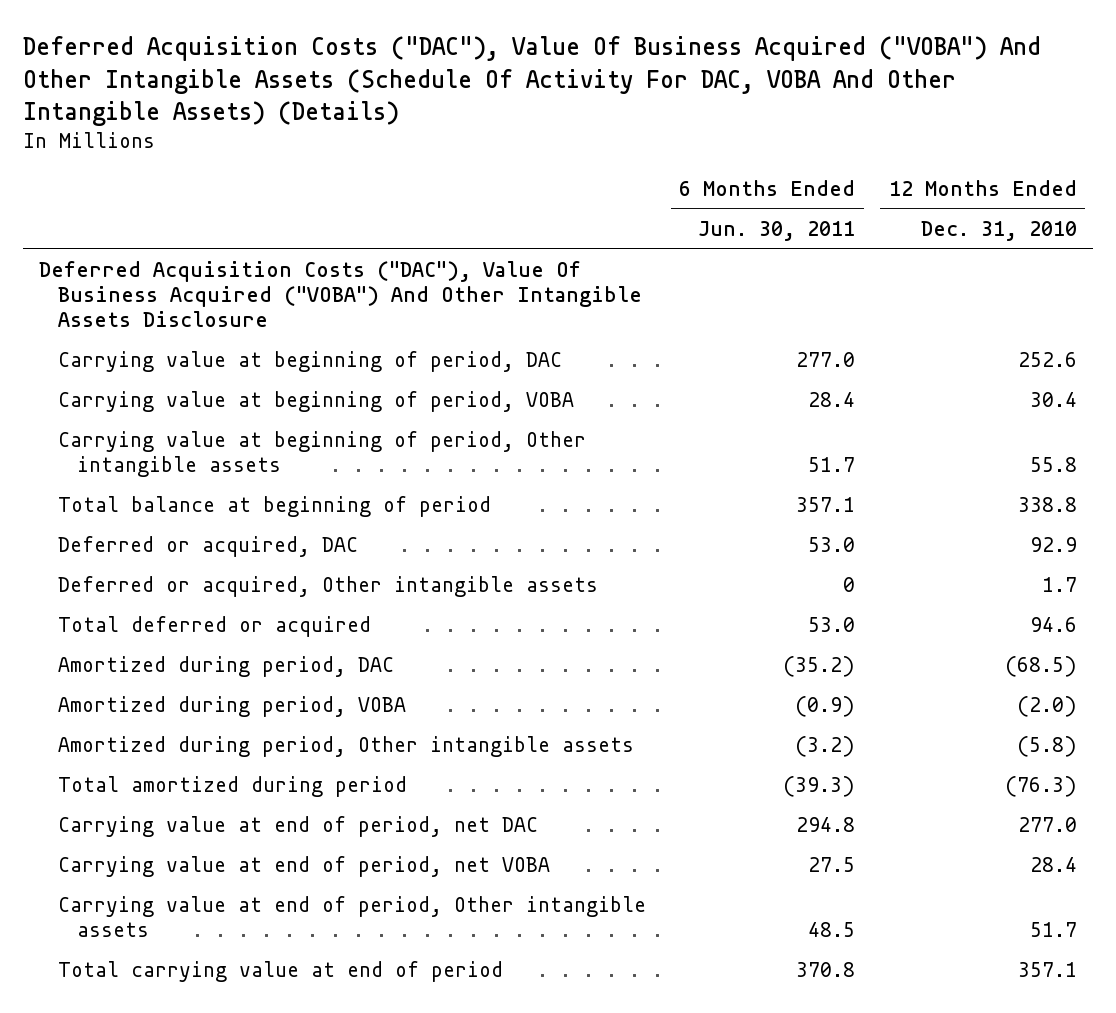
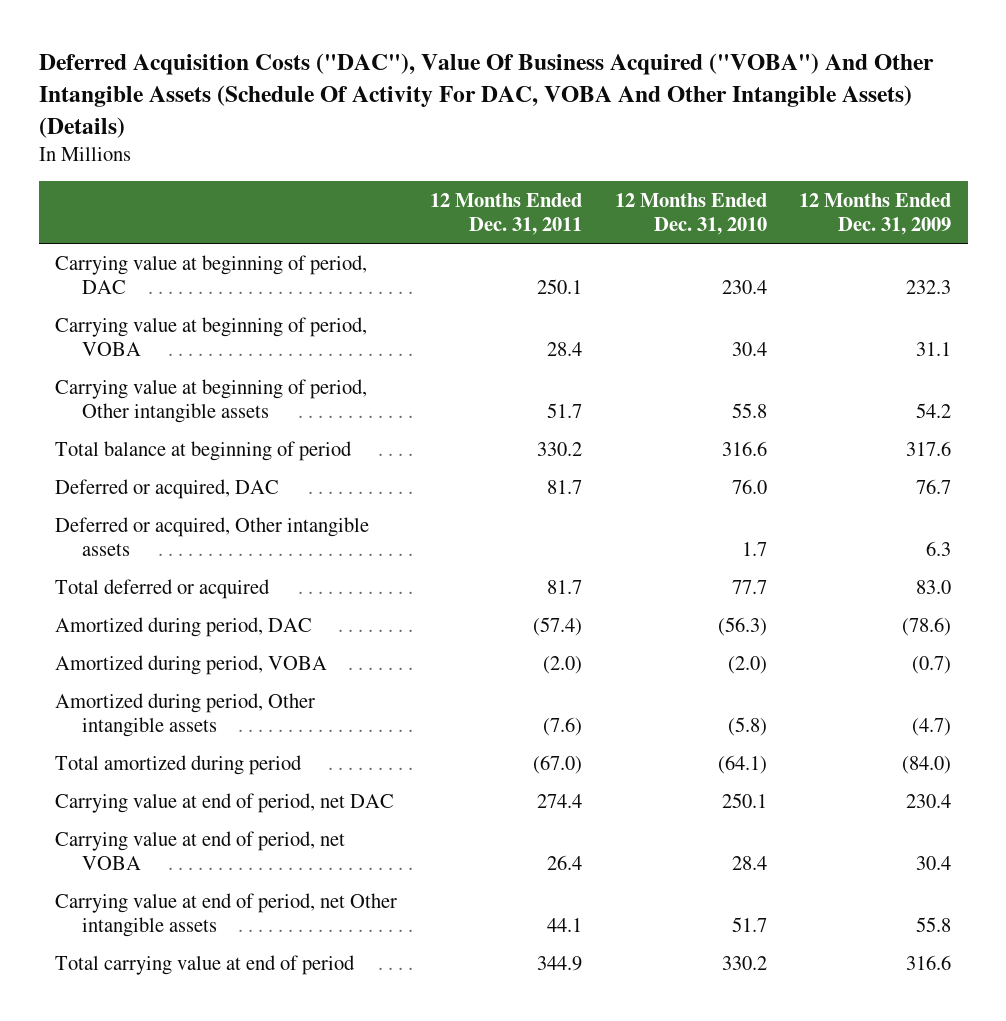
- | 6 Months Ended Jun. 30, 2011 | 12 Months Ended Dec. 31, 2010
+ | 12 Months Ended Dec. 31, 2011 | 12 Months Ended Dec. 31, 2010 | 12 Months Ended Dec. 31, 2009
- Deferred Acquisition Costs ("DAC"), Value Of Business Acquired ("VOBA") And Other Intangible Assets Disclosure
- Carrying value at beginning of period, DAC | 277.0 | 252.6
+ Carrying value at beginning of period, DAC | 250.1 | 230.4 | 232.3
- Total balance at beginning of period | 357.1 | 338.8
- Deferred or acquired, DAC | 53.0 | 92.9
+ Total balance at beginning of period | 330.2 | 316.6 | 317.6
+ Deferred or acquired, DAC | 81.7 | 76.0 | 76.7
- Total deferred or acquired | 53.0 | 94.6
- Amortized during period, DAC | (35.2) | (68.5)
+ Total deferred or acquired | 81.7 | 77.7 | 83.0
+ Amortized during period, DAC | (57.4) | (56.3) | (78.6)
- Total amortized during period | (39.3) | (76.3)
- Carrying value at end of period, net DAC | 294.8 | 277.0
+ Total amortized during period | (67.0) | (64.1) | (84.0)
+ Carrying value at end of period, net DAC | 274.4 | 250.1 | 230.4
- Carrying value at end of period, Other intangible assets | 48.5 | 51.7
- Total carrying value at end of period | 370.8 | 357.1
+ Carrying value at end of period, net Other intangible assets | 44.1 | 51.7 | 55.8
+ Total carrying value at end of period | 344.9 | 330.2 | 316.6

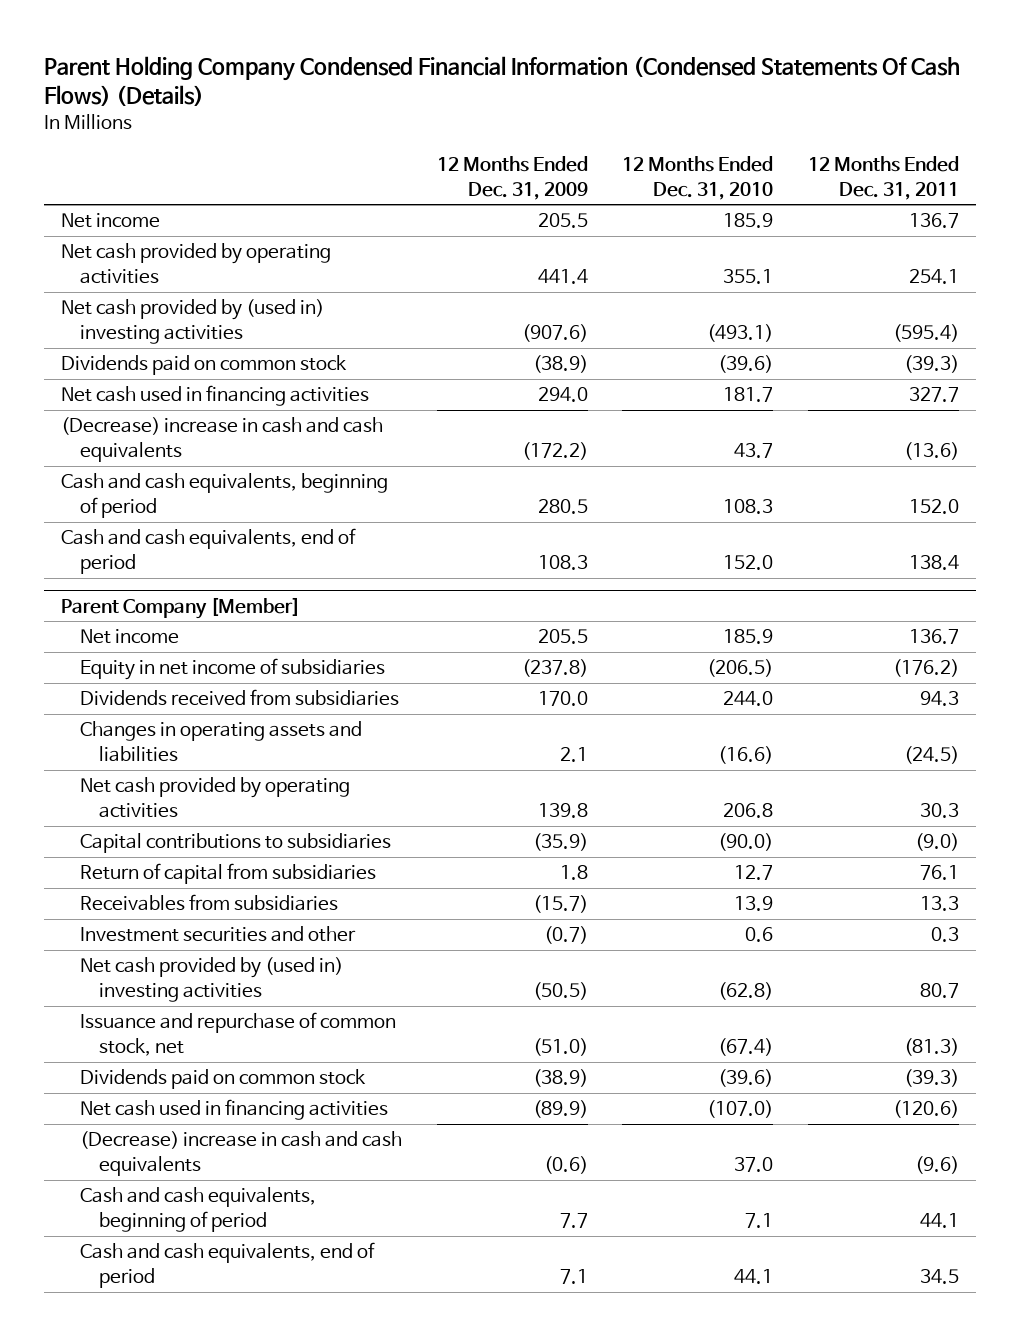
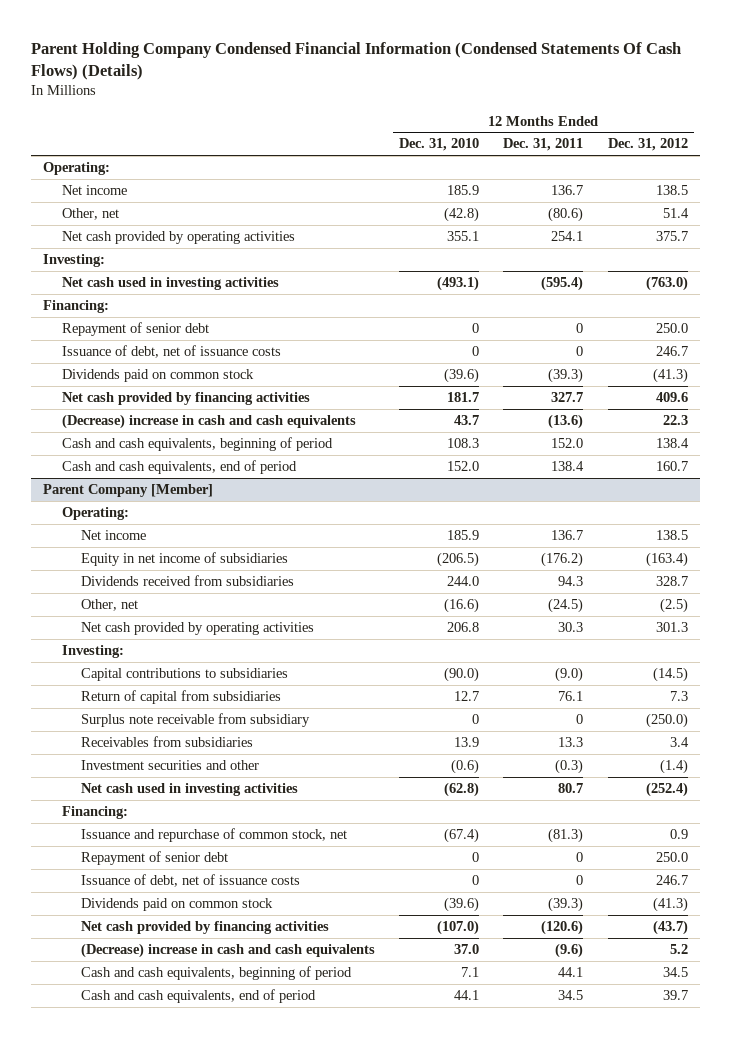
- | 12 Months Ended Dec. 31, 2009 | 12 Months Ended Dec. 31, 2010 | 12 Months Ended Dec. 31, 2011
+ | 12 Months Ended Dec. 31, 2010 | 12 Months Ended Dec. 31, 2011 | 12 Months Ended Dec. 31, 2012
+ Operating:
+ Other, net | (42.8) | (80.6) | 51.4
- Net cash provided by (used in) investing activities | (907.6) | (493.1) | (595.4)
+ Investing:
+ Net cash used in investing activities | (493.1) | (595.4) | (763.0)
+ Financing:
+ Repayment of senior debt | 0 | 0 | 250.0
+ Issuance of debt, net of issuance costs | 0 | 0 | 246.7
- Net cash used in financing activities | 294.0 | 181.7 | 327.7
+ Net cash provided by financing activities | 181.7 | 327.7 | 409.6
@ Parent Company [Member]
+ Operating:
- Changes in operating assets and liabilities | 2.1 | (16.6) | (24.5)
+ Other, net | (16.6) | (24.5) | (2.5)
+ Investing:
+ Surplus note receivable from subsidiary | 0 | 0 | (250.0)
- Investment securities and other | (0.7) | 0.6 | 0.3
- Net cash provided by (used in) investing activities | (50.5) | (62.8) | 80.7
+ Investment securities and other | (0.6) | (0.3) | (1.4)
+ Net cash used in investing activities | (62.8) | 80.7 | (252.4)
+ Financing:
+ Repayment of senior debt | 0 | 0 | 250.0
+ Issuance of debt, net of issuance costs | 0 | 0 | 246.7
- Net cash used in financing activities | (89.9) | (107.0) | (120.6)
+ Net cash provided by financing activities | (107.0) | (120.6) | (43.7)

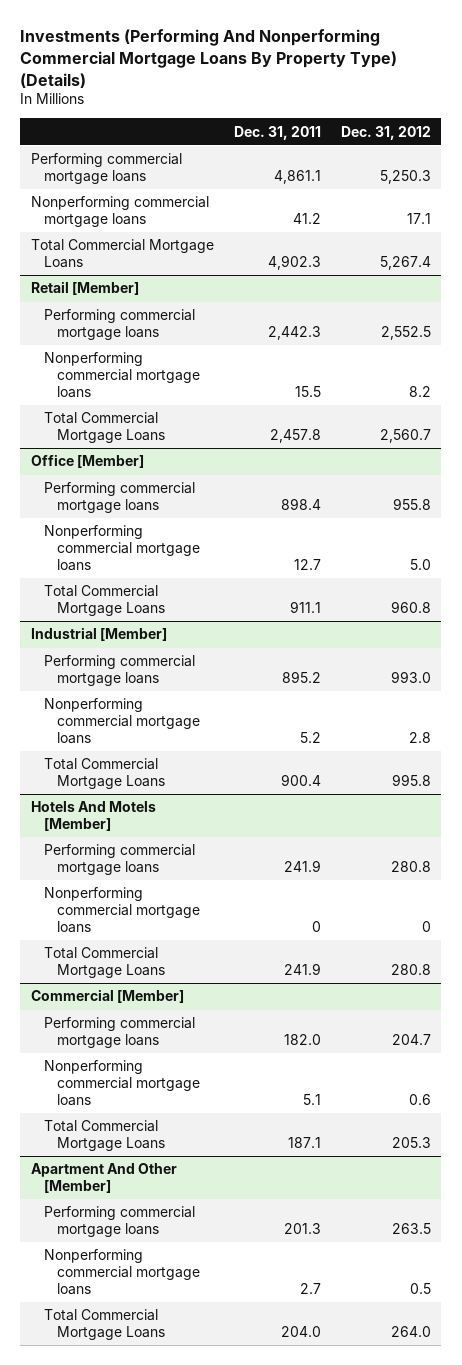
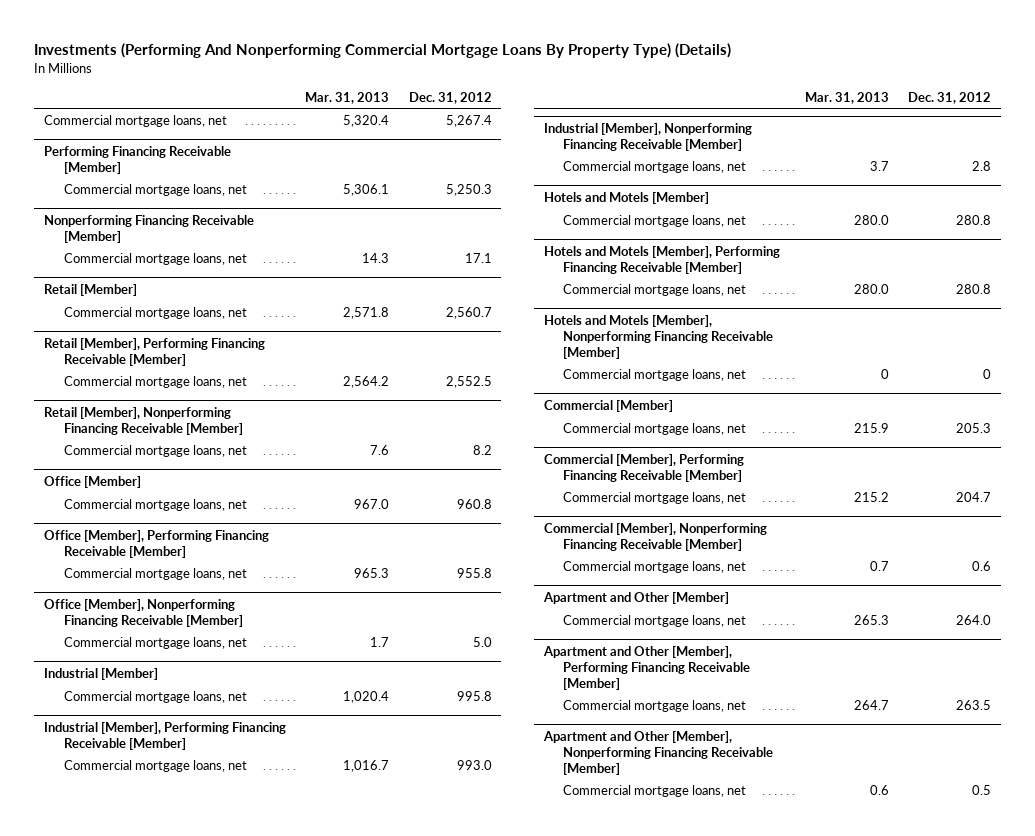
- | Dec. 31, 2011 | Dec. 31, 2012
+ | Mar. 31, 2013 | Dec. 31, 2012
- Performing commercial mortgage loans | 4,861.1 | 5,250.3
- Nonperforming commercial mortgage loans | 41.2 | 17.1
- Total Commercial Mortgage Loans | 4,902.3 | 5,267.4
+ Commercial mortgage loans, net | 5,320.4 | 5,267.4
+ Performing Financing Receivable [Member]
+ Commercial mortgage loans, net | 5,306.1 | 5,250.3
+ Nonperforming Financing Receivable [Member]
+ Commercial mortgage loans, net | 14.3 | 17.1
@ Retail [Member]
- Performing commercial mortgage loans | 2,442.3 | 2,552.5
- Nonperforming commercial mortgage loans | 15.5 | 8.2
- Total Commercial Mortgage Loans | 2,457.8 | 2,560.7
+ Commercial mortgage loans, net | 2,571.8 | 2,560.7
+ Retail [Member], Performing Financing Receivable [Member]
+ Commercial mortgage loans, net | 2,564.2 | 2,552.5
+ Retail [Member], Nonperforming Financing Receivable [Member]
+ Commercial mortgage loans, net | 7.6 | 8.2
@ Office [Member]
- Performing commercial mortgage loans | 898.4 | 955.8
- Nonperforming commercial mortgage loans | 12.7 | 5.0
- Total Commercial Mortgage Loans | 911.1 | 960.8
+ Commercial mortgage loans, net | 967.0 | 960.8
+ Office [Member], Performing Financing Receivable [Member]
+ Commercial mortgage loans, net | 965.3 | 955.8
+ Office [Member], Nonperforming Financing Receivable [Member]
+ Commercial mortgage loans, net | 1.7 | 5.0
@ Industrial [Member]
- Performing commercial mortgage loans | 895.2 | 993.0
- Nonperforming commercial mortgage loans | 5.2 | 2.8
- Total Commercial Mortgage Loans | 900.4 | 995.8
- Hotels And Motels [Member]
- Performing commercial mortgage loans | 241.9 | 280.8
- Nonperforming commercial mortgage loans | 0 | 0
- Total Commercial Mortgage Loans | 241.9 | 280.8
@ Industrial [Member]
+ Commercial mortgage loans, net | 1,020.4 | 995.8
+ Industrial [Member], Performing Financing Receivable [Member]
+ Commercial mortgage loans, net | 1,016.7 | 993.0
+ Industrial [Member], Nonperforming Financing Receivable [Member]
+ Commercial mortgage loans, net | 3.7 | 2.8
+ Hotels and Motels [Member]
+ Commercial mortgage loans, net | 280.0 | 280.8
+ Hotels and Motels [Member], Performing Financing Receivable [Member]
+ Commercial mortgage loans, net | 280.0 | 280.8
+ Hotels and Motels [Member], Nonperforming Financing Receivable [Member]
+ Commercial mortgage loans, net | 0 | 0
@ Commercial [Member]
- Performing commercial mortgage loans | 182.0 | 204.7
- Nonperforming commercial mortgage loans | 5.1 | 0.6
- Total Commercial Mortgage Loans | 187.1 | 205.3
- Apartment And Other [Member]
- Performing commercial mortgage loans | 201.3 | 263.5
- Nonperforming commercial mortgage loans | 2.7 | 0.5
- Total Commercial Mortgage Loans | 204.0 | 264.0
@ Commercial [Member]
+ Commercial mortgage loans, net | 215.9 | 205.3
+ Commercial [Member], Performing Financing Receivable [Member]
+ Commercial mortgage loans, net | 215.2 | 204.7
+ Commercial [Member], Nonperforming Financing Receivable [Member]
+ Commercial mortgage loans, net | 0.7 | 0.6
+ Apartment and Other [Member]
+ Commercial mortgage loans, net | 265.3 | 264.0
+ Apartment and Other [Member], Performing Financing Receivable [Member]
+ Commercial mortgage loans, net | 264.7 | 263.5
+ Apartment and Other [Member], Nonperforming Financing Receivable [Member]
+ Commercial mortgage loans, net | 0.6 | 0.5

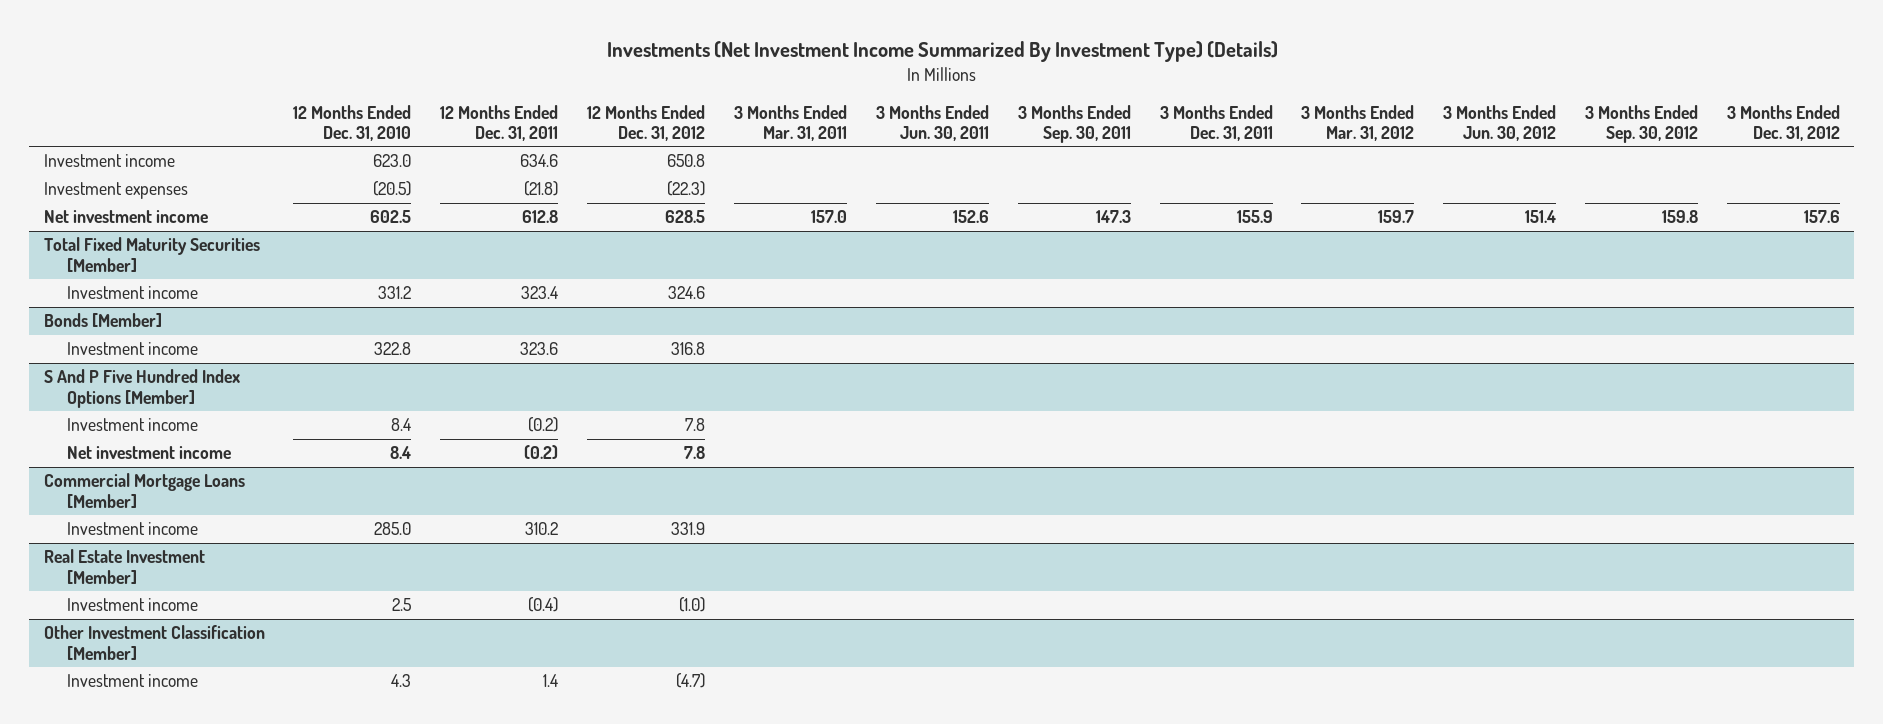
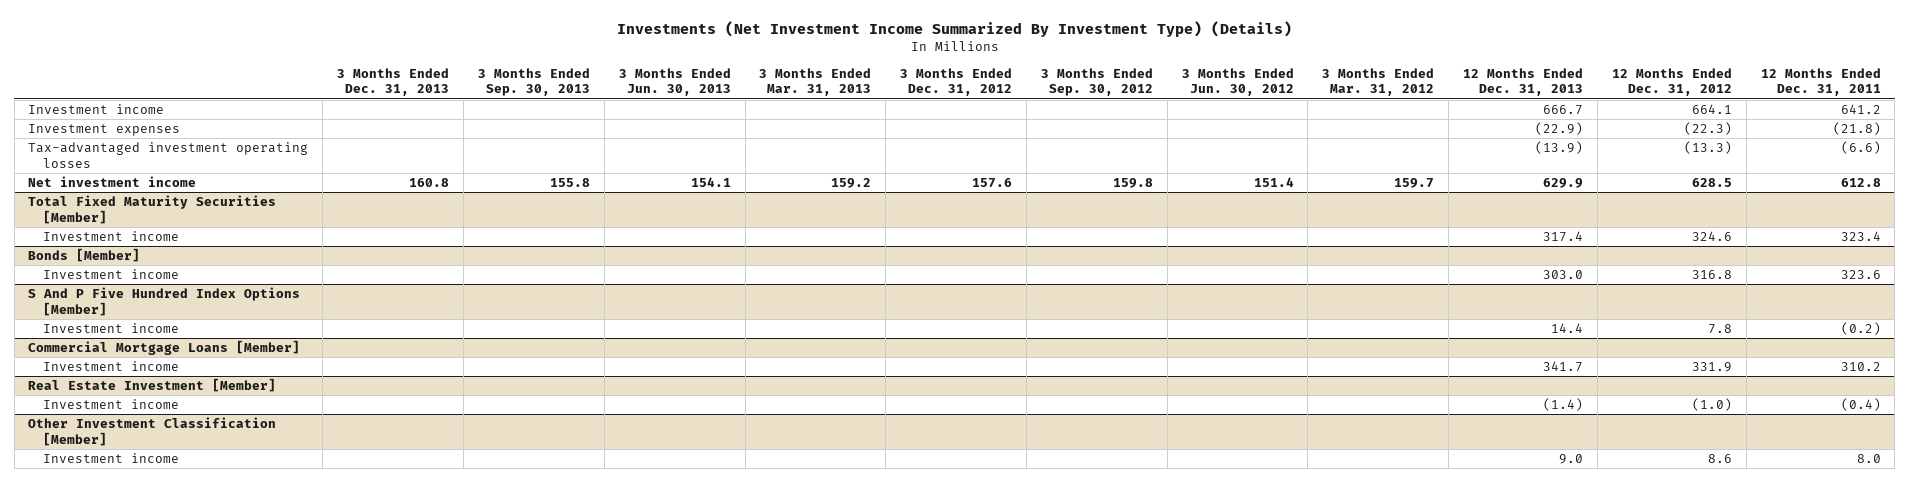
- | 12 Months Ended Dec. 31, 2010 | 12 Months Ended Dec. 31, 2011 | 12 Months Ended Dec. 31, 2012 | 3 Months Ended Mar. 31, 2011 | 3 Months Ended Jun. 30, 2011 | 3 Months Ended Sep. 30, 2011 | 3 Months Ended Dec. 31, 2011 | 3 Months Ended Mar. 31, 2012 | 3 Months Ended Jun. 30, 2012 | 3 Months Ended Sep. 30, 2012 | 3 Months Ended Dec. 31, 2012
+ | 3 Months Ended Dec. 31, 2013 | 3 Months Ended Sep. 30, 2013 | 3 Months Ended Jun. 30, 2013 | 3 Months Ended Mar. 31, 2013 | 3 Months Ended Dec. 31, 2012 | 3 Months Ended Sep. 30, 2012 | 3 Months Ended Jun. 30, 2012 | 3 Months Ended Mar. 31, 2012 | 12 Months Ended Dec. 31, 2013 | 12 Months Ended Dec. 31, 2012 | 12 Months Ended Dec. 31, 2011
- Investment income | 623.0 | 634.6 | 650.8 | | | | | | | |
+ Investment income | | | | | | | | | 666.7 | 664.1 | 641.2
+ Tax-advantaged investment operating losses | | | | | | | | | (13.9) | (13.3) | (6.6)
@ S And P Five Hundred Index Options [Member]
- Net investment income | 8.4 | (0.2) | 7.8 | | | | | | | |
@ Other Investment Classification [Member]
- Investment income | 4.3 | 1.4 | (4.7) | | | | | | | |
+ Investment income | | | | | | | | | 9.0 | 8.6 | 8.0

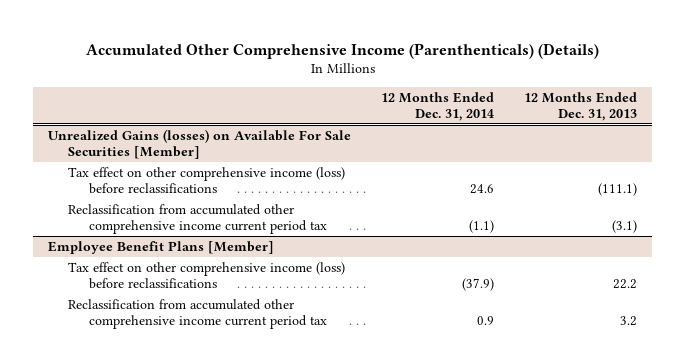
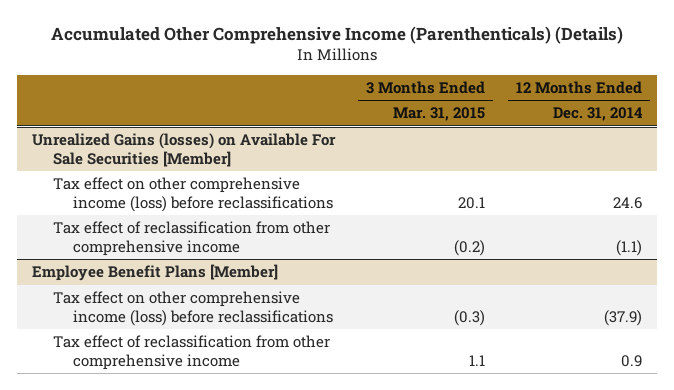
- | 12 Months Ended Dec. 31, 2014 | 12 Months Ended Dec. 31, 2013
+ | 3 Months Ended Mar. 31, 2015 | 12 Months Ended Dec. 31, 2014
@ Unrealized Gains (losses) on Available For Sale Securities [Member]
- Reclassification from accumulated other comprehensive income current period tax | (1.1) | (3.1)
+ Tax effect of reclassification from other comprehensive income | (0.2) | (1.1)
@ Employee Benefit Plans [Member]
- Reclassification from accumulated other comprehensive income current period tax | 0.9 | 3.2
+ Tax effect of reclassification from other comprehensive income | 1.1 | 0.9

